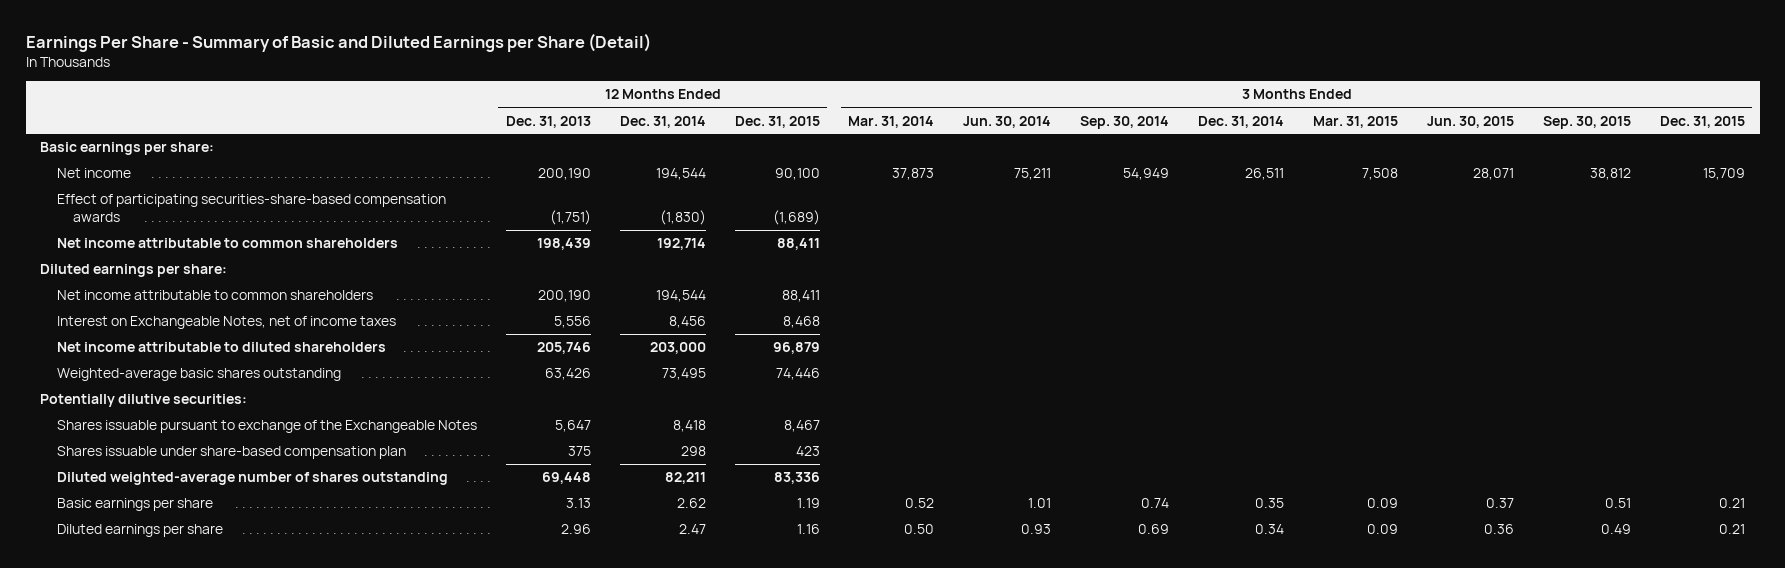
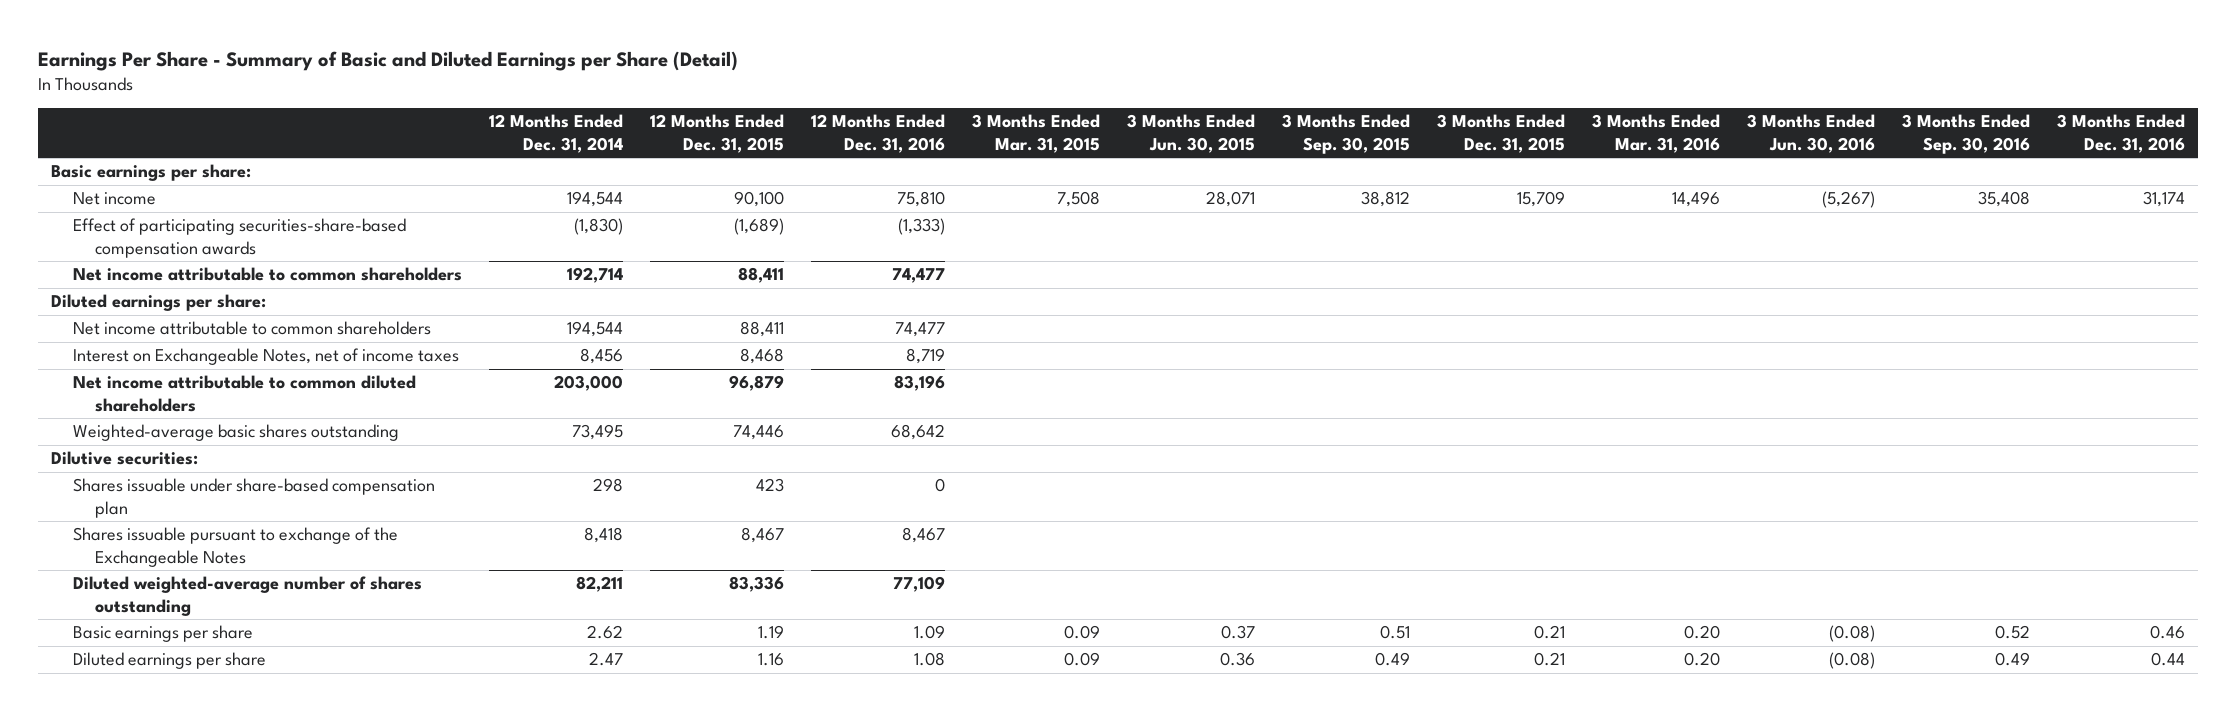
- | 12 Months Ended Dec. 31, 2013 | 12 Months Ended Dec. 31, 2014 | 12 Months Ended Dec. 31, 2015 | 3 Months Ended Mar. 31, 2014 | 3 Months Ended Jun. 30, 2014 | 3 Months Ended Sep. 30, 2014 | 3 Months Ended Dec. 31, 2014 | 3 Months Ended Mar. 31, 2015 | 3 Months Ended Jun. 30, 2015 | 3 Months Ended Sep. 30, 2015 | 3 Months Ended Dec. 31, 2015
+ | 12 Months Ended Dec. 31, 2014 | 12 Months Ended Dec. 31, 2015 | 12 Months Ended Dec. 31, 2016 | 3 Months Ended Mar. 31, 2015 | 3 Months Ended Jun. 30, 2015 | 3 Months Ended Sep. 30, 2015 | 3 Months Ended Dec. 31, 2015 | 3 Months Ended Mar. 31, 2016 | 3 Months Ended Jun. 30, 2016 | 3 Months Ended Sep. 30, 2016 | 3 Months Ended Dec. 31, 2016
- Net income attributable to diluted shareholders | 205,746 | 203,000 | 96,879 | | | | | | | |
+ Net income attributable to common diluted shareholders | 203,000 | 96,879 | 83,196 | | | | | | | |
- Potentially dilutive securities:
+ Dilutive securities:
moved down: Shares issuable pursuant to exchange of the Exchangeable Notes | 8,418 | 8,467 | 8,467 | | | | | | | |

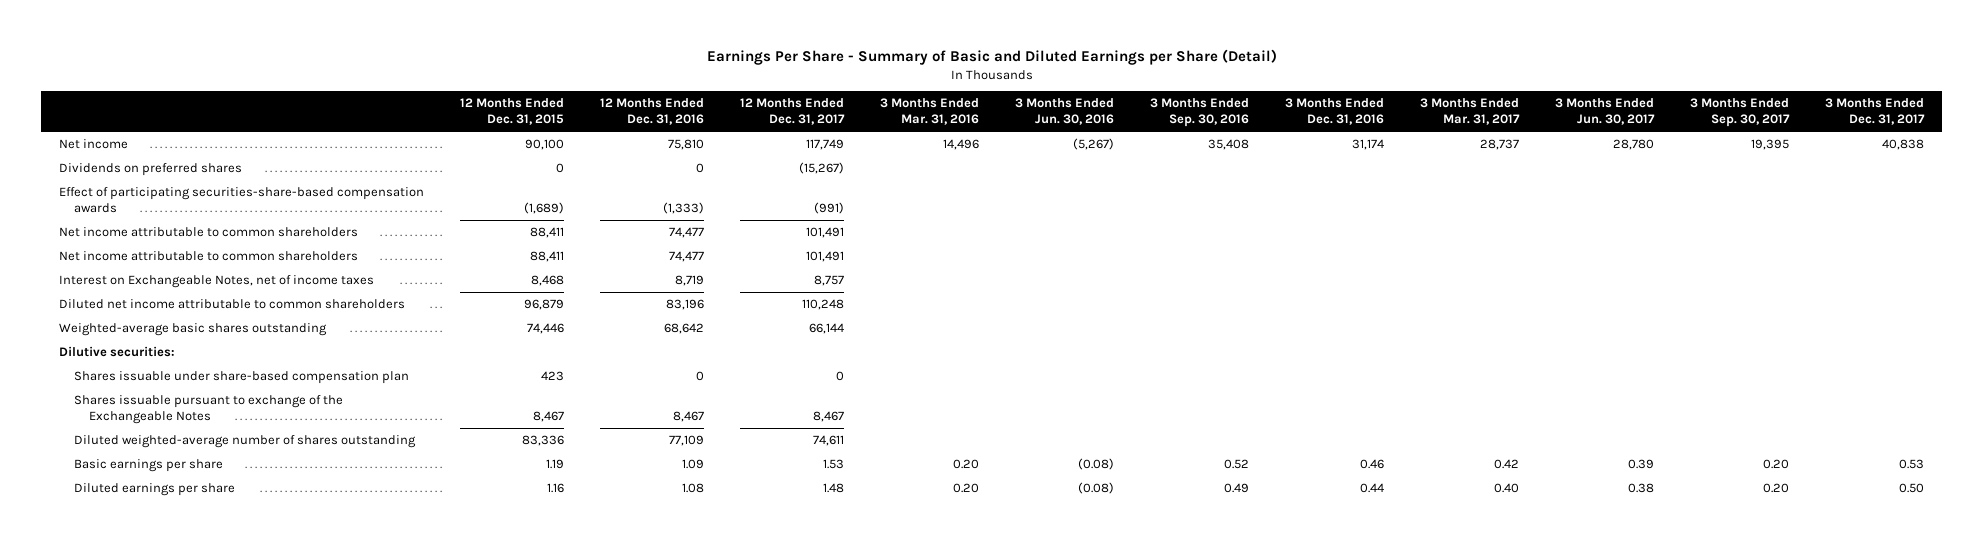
- | 12 Months Ended Dec. 31, 2014 | 12 Months Ended Dec. 31, 2015 | 12 Months Ended Dec. 31, 2016 | 3 Months Ended Mar. 31, 2015 | 3 Months Ended Jun. 30, 2015 | 3 Months Ended Sep. 30, 2015 | 3 Months Ended Dec. 31, 2015 | 3 Months Ended Mar. 31, 2016 | 3 Months Ended Jun. 30, 2016 | 3 Months Ended Sep. 30, 2016 | 3 Months Ended Dec. 31, 2016
+ | 12 Months Ended Dec. 31, 2015 | 12 Months Ended Dec. 31, 2016 | 12 Months Ended Dec. 31, 2017 | 3 Months Ended Mar. 31, 2016 | 3 Months Ended Jun. 30, 2016 | 3 Months Ended Sep. 30, 2016 | 3 Months Ended Dec. 31, 2016 | 3 Months Ended Mar. 31, 2017 | 3 Months Ended Jun. 30, 2017 | 3 Months Ended Sep. 30, 2017 | 3 Months Ended Dec. 31, 2017
- Basic earnings per share:
+ Dividends on preferred shares | 0 | 0 | (15,267) | | | | | | | |
- Diluted earnings per share:
- Net income attributable to common diluted shareholders | 203,000 | 96,879 | 83,196 | | | | | | | |
+ Diluted net income attributable to common shareholders | 96,879 | 83,196 | 110,248 | | | | | | | |

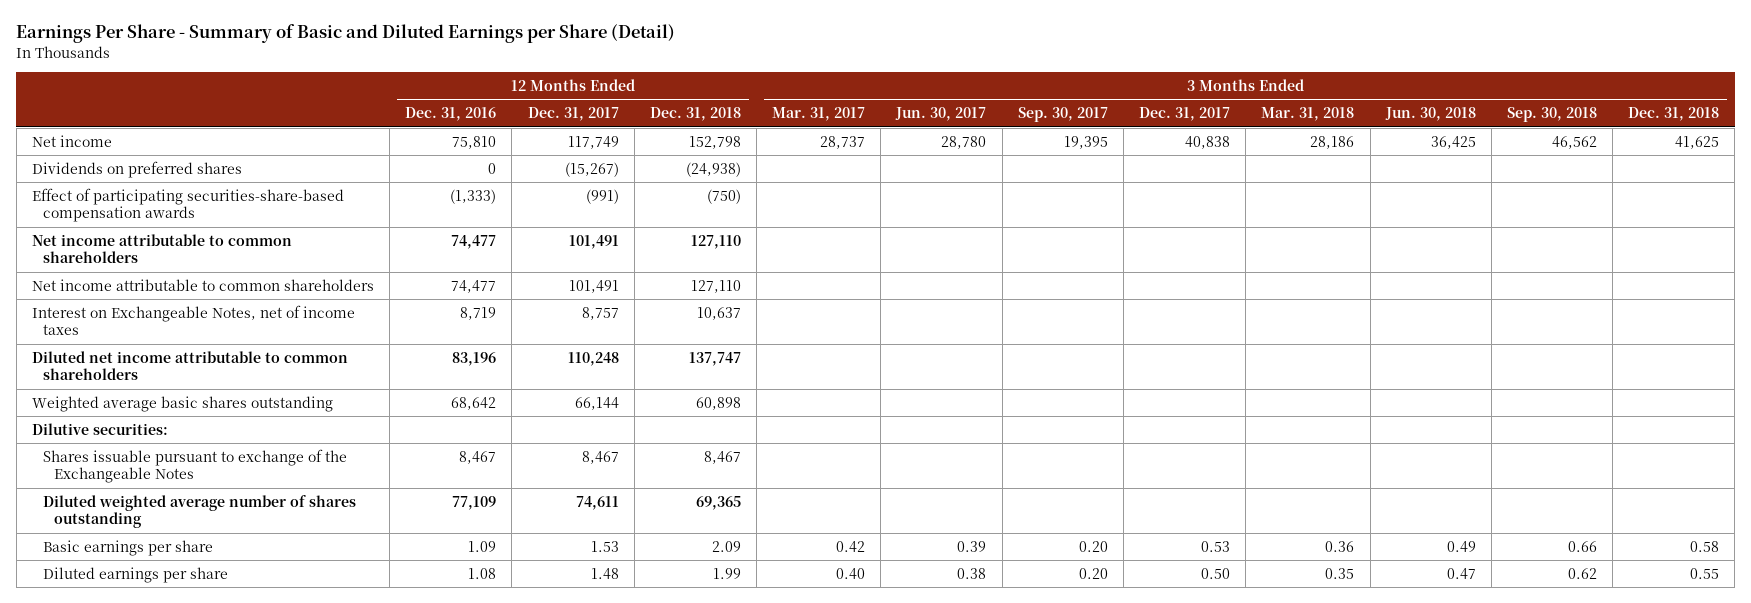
- | 12 Months Ended Dec. 31, 2015 | 12 Months Ended Dec. 31, 2016 | 12 Months Ended Dec. 31, 2017 | 3 Months Ended Mar. 31, 2016 | 3 Months Ended Jun. 30, 2016 | 3 Months Ended Sep. 30, 2016 | 3 Months Ended Dec. 31, 2016 | 3 Months Ended Mar. 31, 2017 | 3 Months Ended Jun. 30, 2017 | 3 Months Ended Sep. 30, 2017 | 3 Months Ended Dec. 31, 2017
+ | 12 Months Ended Dec. 31, 2016 | 12 Months Ended Dec. 31, 2017 | 12 Months Ended Dec. 31, 2018 | 3 Months Ended Mar. 31, 2017 | 3 Months Ended Jun. 30, 2017 | 3 Months Ended Sep. 30, 2017 | 3 Months Ended Dec. 31, 2017 | 3 Months Ended Mar. 31, 2018 | 3 Months Ended Jun. 30, 2018 | 3 Months Ended Sep. 30, 2018 | 3 Months Ended Dec. 31, 2018
- Weighted-average basic shares outstanding | 74,446 | 68,642 | 66,144 | | | | | | | |
+ Weighted average basic shares outstanding | 68,642 | 66,144 | 60,898 | | | | | | | |
- Shares issuable under share-based compensation plan | 423 | 0 | 0 | | | | | | | |
- Diluted weighted-average number of shares outstanding | 83,336 | 77,109 | 74,611 | | | | | | | |
+ Diluted weighted average number of shares outstanding | 77,109 | 74,611 | 69,365 | | | | | | | |

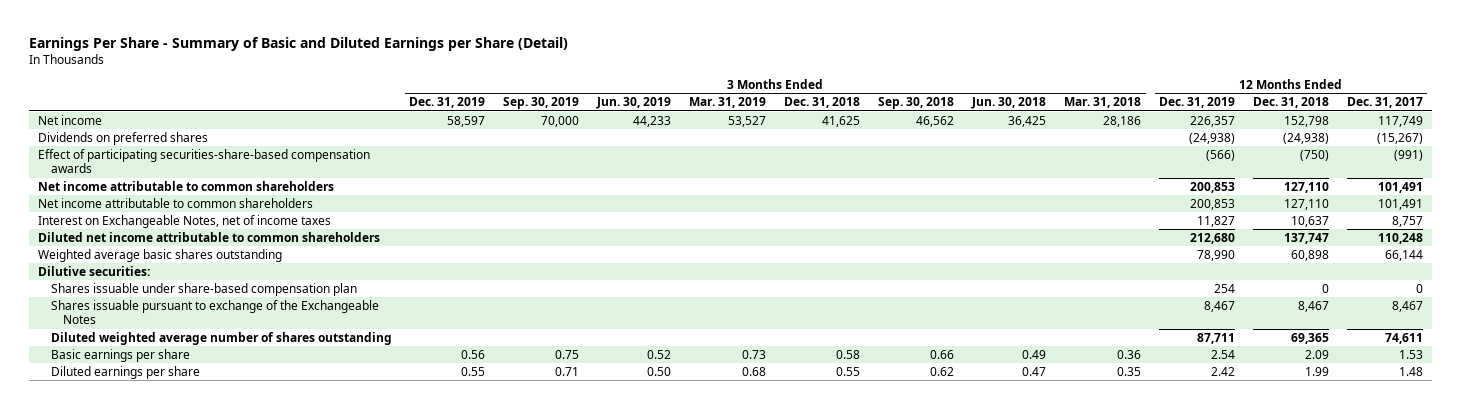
- | 12 Months Ended Dec. 31, 2016 | 12 Months Ended Dec. 31, 2017 | 12 Months Ended Dec. 31, 2018 | 3 Months Ended Mar. 31, 2017 | 3 Months Ended Jun. 30, 2017 | 3 Months Ended Sep. 30, 2017 | 3 Months Ended Dec. 31, 2017 | 3 Months Ended Mar. 31, 2018 | 3 Months Ended Jun. 30, 2018 | 3 Months Ended Sep. 30, 2018 | 3 Months Ended Dec. 31, 2018
+ | 3 Months Ended Dec. 31, 2019 | 3 Months Ended Sep. 30, 2019 | 3 Months Ended Jun. 30, 2019 | 3 Months Ended Mar. 31, 2019 | 3 Months Ended Dec. 31, 2018 | 3 Months Ended Sep. 30, 2018 | 3 Months Ended Jun. 30, 2018 | 3 Months Ended Mar. 31, 2018 | 12 Months Ended Dec. 31, 2019 | 12 Months Ended Dec. 31, 2018 | 12 Months Ended Dec. 31, 2017
+ Shares issuable under share-based compensation plan | | | | | | | | | 254 | 0 | 0

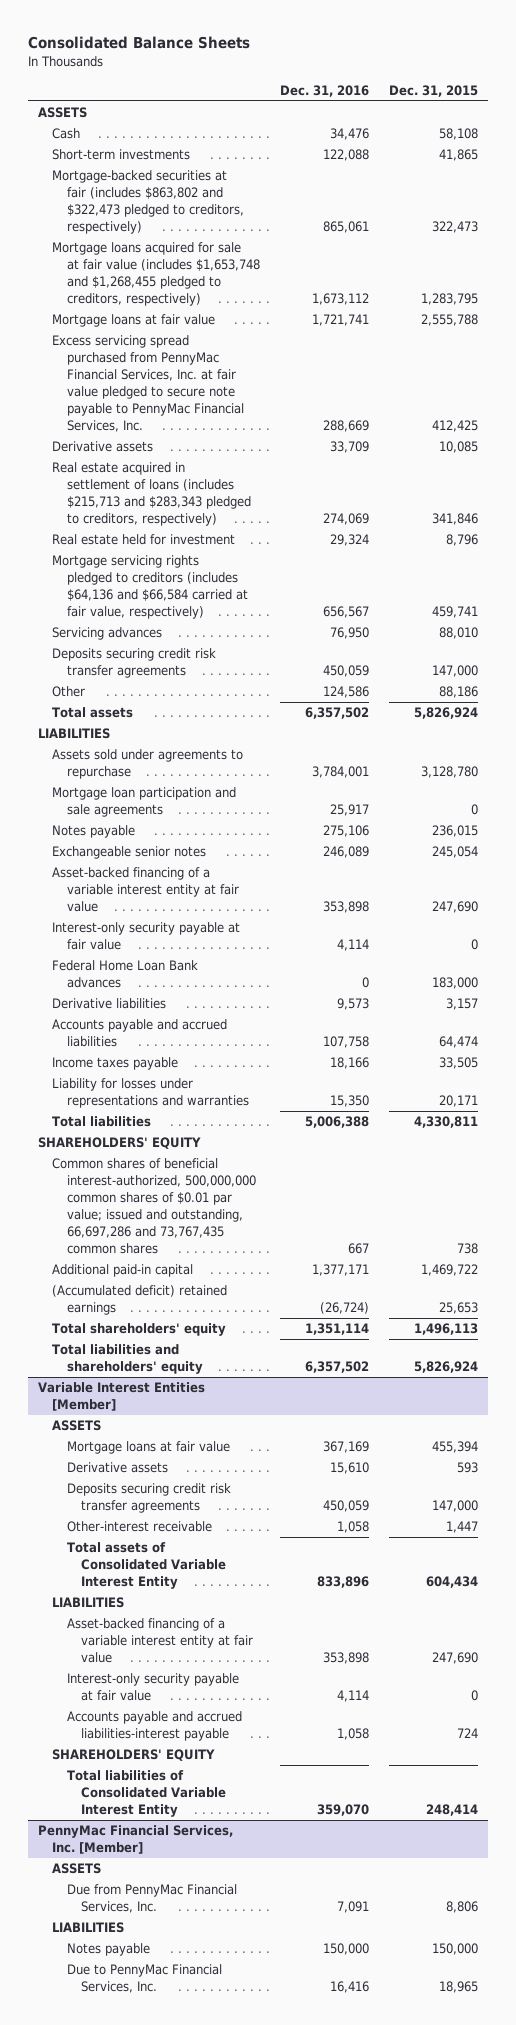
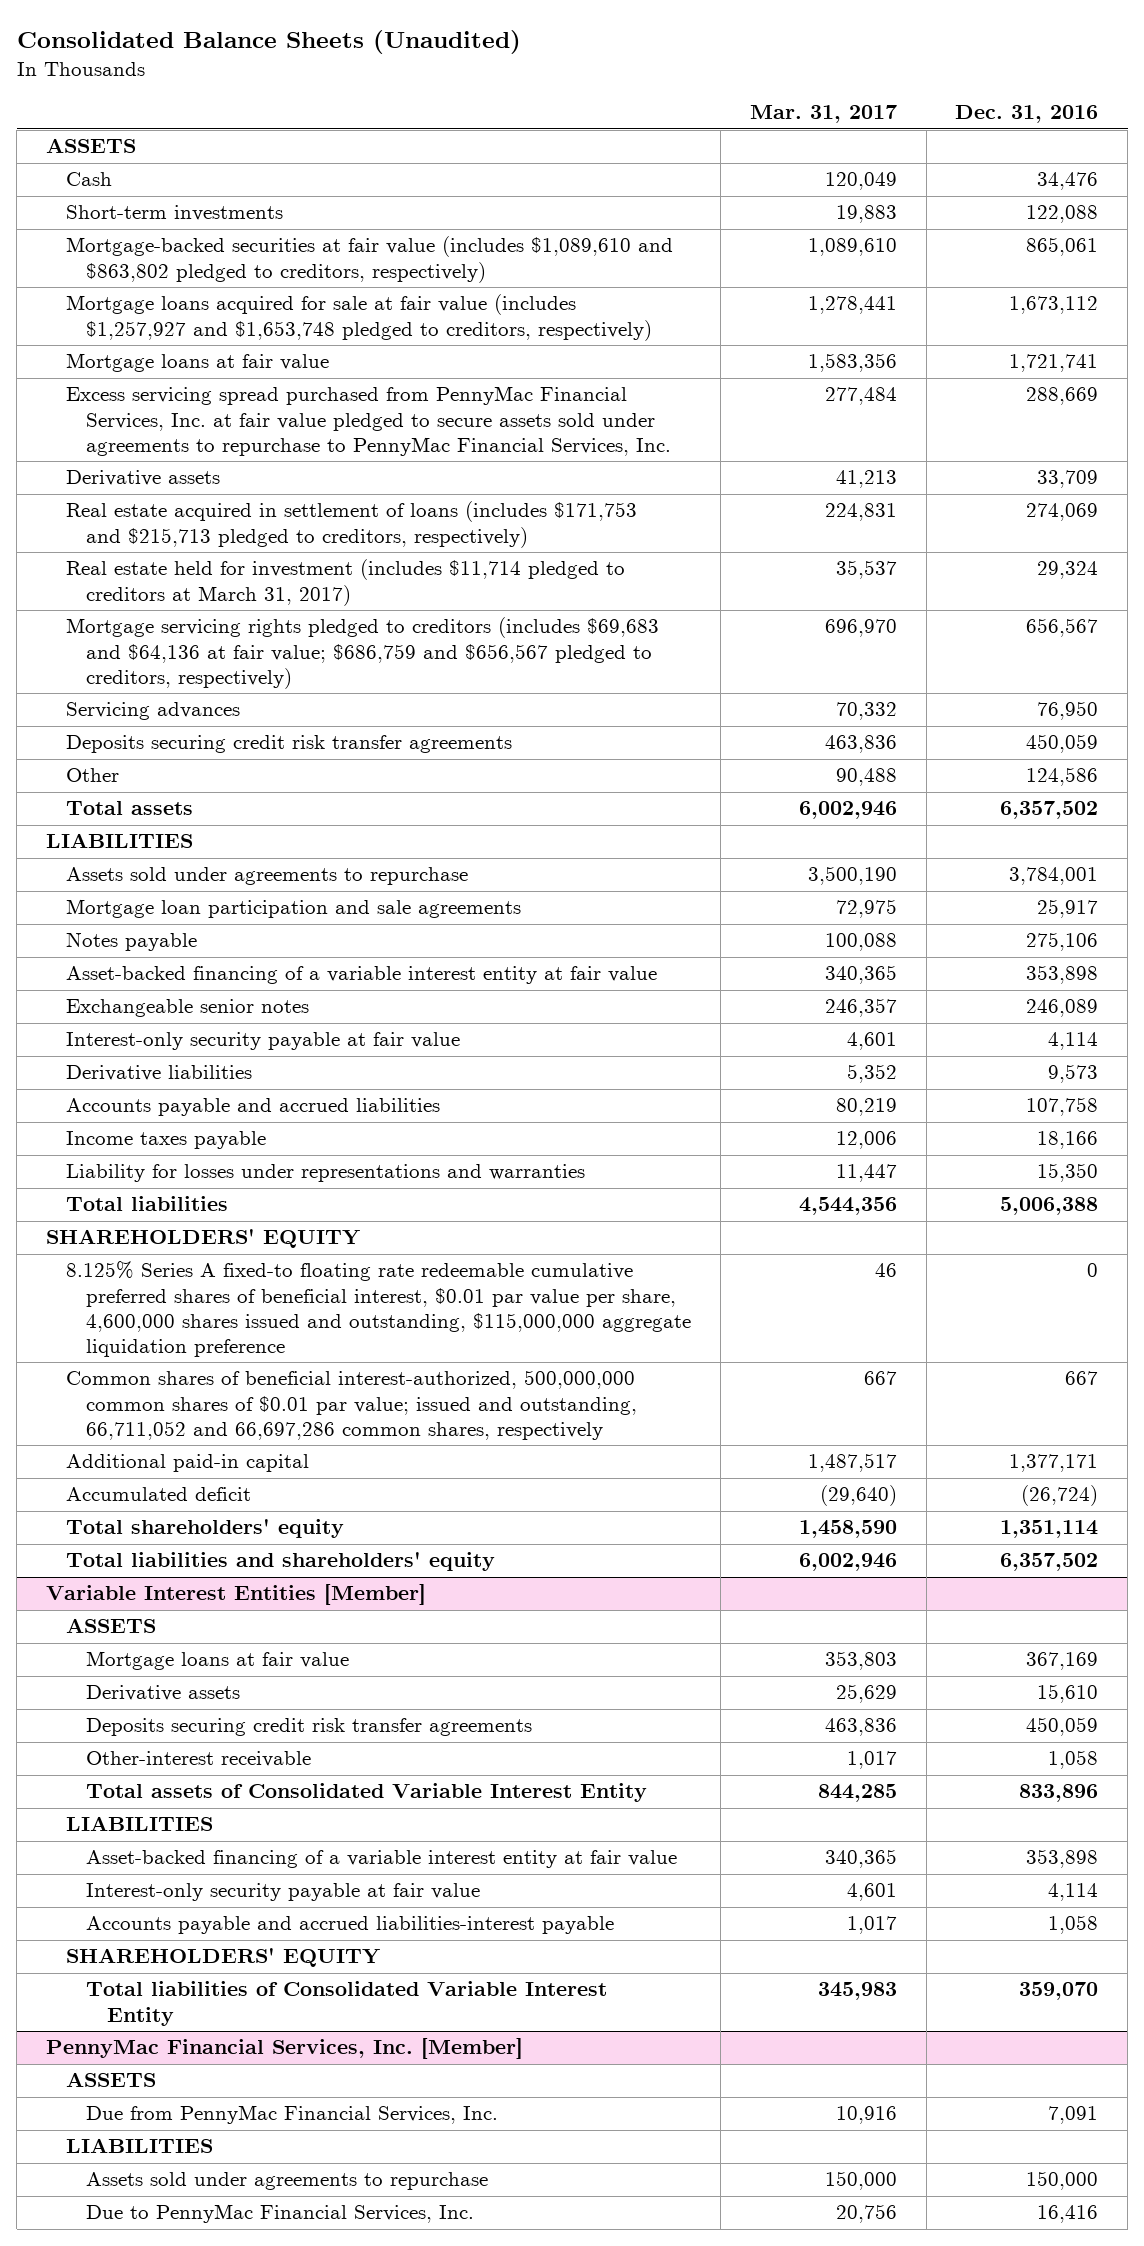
- Consolidated Balance Sheets
+ Consolidated Balance Sheets (Unaudited)
- | Dec. 31, 2016 | Dec. 31, 2015
+ | Mar. 31, 2017 | Dec. 31, 2016
- Mortgage-backed securities at fair (includes $863,802 and $322,473 pledged to creditors, respectively) | 865,061 | 322,473
- Mortgage loans acquired for sale at fair value (includes $1,653,748 and $1,268,455 pledged to creditors, respectively) | 1,673,112 | 1,283,795
+ Mortgage-backed securities at fair value (includes $1,089,610 and $863,802 pledged to creditors, respectively) | 1,089,610 | 865,061
+ Mortgage loans acquired for sale at fair value (includes $1,257,927 and $1,653,748 pledged to creditors, respectively) | 1,278,441 | 1,673,112
- Excess servicing spread purchased from PennyMac Financial Services, Inc. at fair value pledged to secure note payable to PennyMac Financial Services, Inc. | 288,669 | 412,425
+ Excess servicing spread purchased from PennyMac Financial Services, Inc. at fair value pledged to secure assets sold under agreements to repurchase to PennyMac Financial Services, Inc. | 277,484 | 288,669
- Real estate acquired in settlement of loans (includes $215,713 and $283,343 pledged to creditors, respectively) | 274,069 | 341,846
- Real estate held for investment | 29,324 | 8,796
- Mortgage servicing rights pledged to creditors (includes $64,136 and $66,584 carried at fair value, respectively) | 656,567 | 459,741
+ Real estate acquired in settlement of loans (includes $171,753 and $215,713 pledged to creditors, respectively) | 224,831 | 274,069
+ Real estate held for investment (includes $11,714 pledged to creditors at March 31, 2017) | 35,537 | 29,324
+ Mortgage servicing rights pledged to creditors (includes $69,683 and $64,136 at fair value; $686,759 and $656,567 pledged to creditors, respectively) | 696,970 | 656,567
moved down: Exchangeable senior notes | 246,357 | 246,089
- Federal Home Loan Bank advances | 0 | 183,000
- Common shares of beneficial interest-authorized, 500,000,000 common shares of $0.01 par value; issued and outstanding, 66,697,286 and 73,767,435 common shares | 667 | 738
+ 8.125% Series A fixed-to floating rate redeemable cumulative preferred shares of beneficial interest, $0.01 par value per share, 4,600,000 shares issued and outstanding, $115,000,000 aggregate liquidation preference | 46 | 0
+ Common shares of beneficial interest-authorized, 500,000,000 common shares of $0.01 par value; issued and outstanding, 66,711,052 and 66,697,286 common shares, respectively | 667 | 667
- (Accumulated deficit) retained earnings | (26,724) | 25,653
+ Accumulated deficit | (29,640) | (26,724)
@ PennyMac Financial Services, Inc. [Member]
- Notes payable | 150,000 | 150,000
+ Assets sold under agreements to repurchase | 150,000 | 150,000

